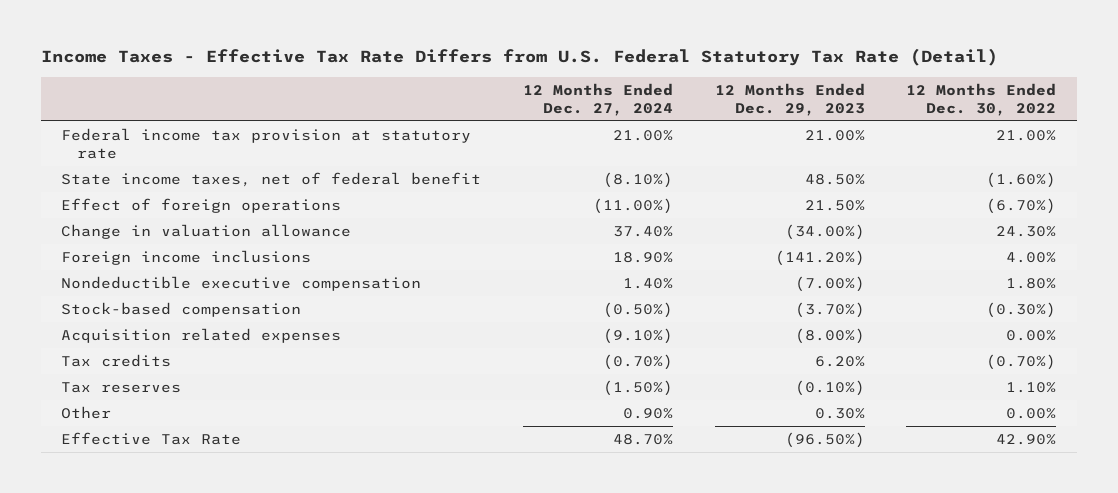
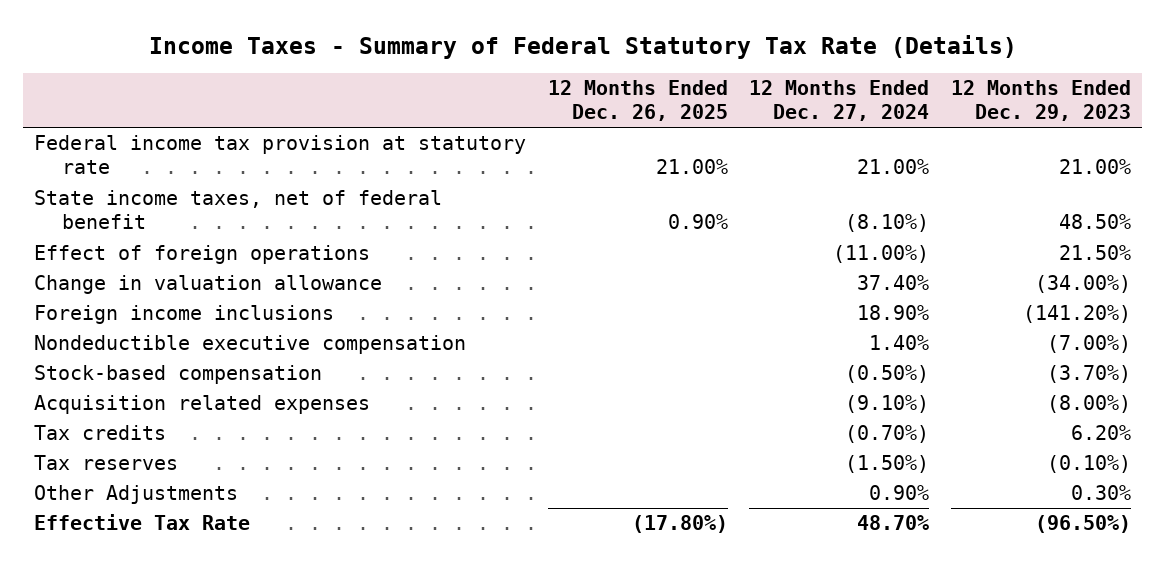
- Income Taxes - Effective Tax Rate Differs from U.S. Federal Statutory Tax Rate (Detail)
+ Income Taxes - Summary of Federal Statutory Tax Rate (Details)
- | 12 Months Ended Dec. 27, 2024 | 12 Months Ended Dec. 29, 2023 | 12 Months Ended Dec. 30, 2022
+ | 12 Months Ended Dec. 26, 2025 | 12 Months Ended Dec. 27, 2024 | 12 Months Ended Dec. 29, 2023
- Other | 0.90% | 0.30% | 0.00%
+ Other Adjustments | | 0.90% | 0.30%

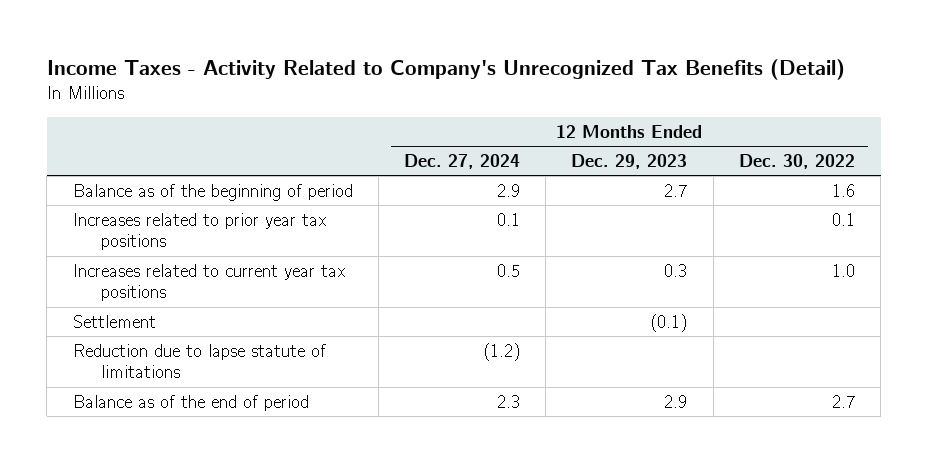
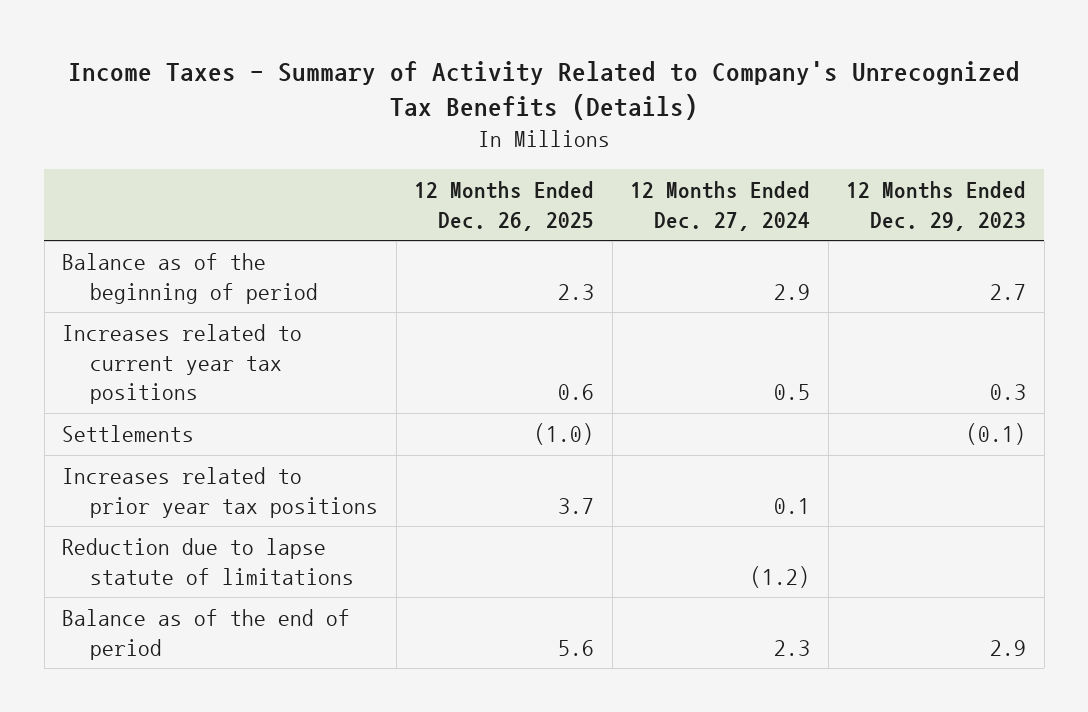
- Income Taxes - Activity Related to Company's Unrecognized Tax Benefits (Detail)
+ Income Taxes - Summary of Activity Related to Company's Unrecognized Tax Benefits (Details)
- | 12 Months Ended Dec. 27, 2024 | 12 Months Ended Dec. 29, 2023 | 12 Months Ended Dec. 30, 2022
+ | 12 Months Ended Dec. 26, 2025 | 12 Months Ended Dec. 27, 2024 | 12 Months Ended Dec. 29, 2023
- Settlement | | (0.1) |
+ Settlements | (1.0) | | (0.1)
moved down: Increases related to prior year tax positions | 3.7 | 0.1 |

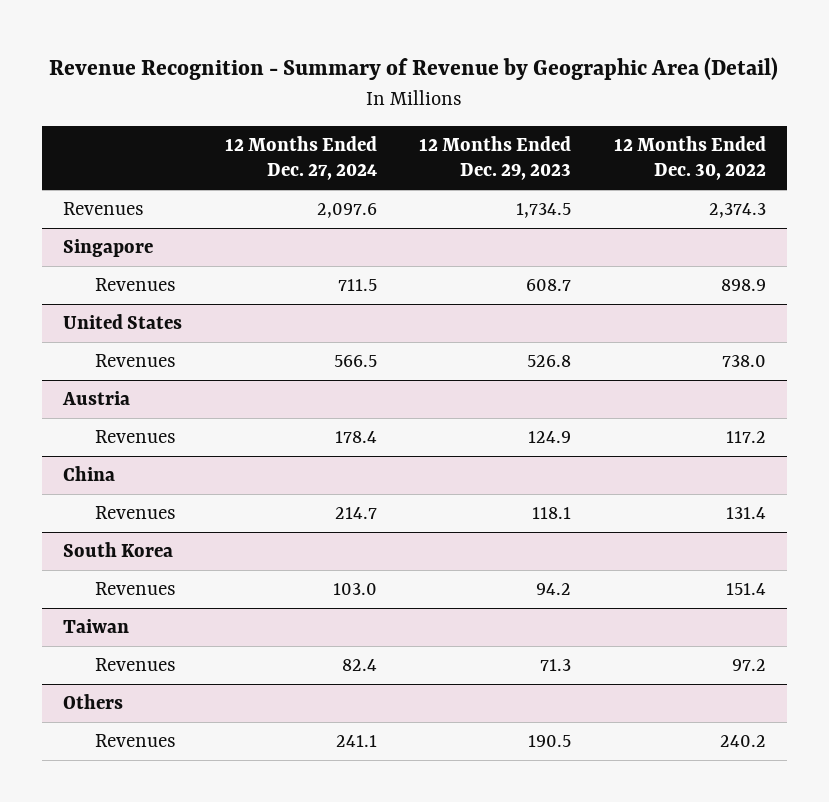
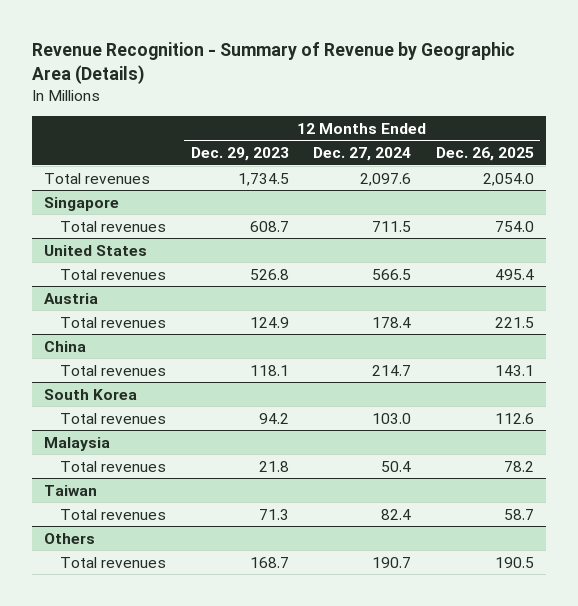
- Revenue Recognition - Summary of Revenue by Geographic Area (Detail)
+ Revenue Recognition - Summary of Revenue by Geographic Area (Details)
- | 12 Months Ended Dec. 27, 2024 | 12 Months Ended Dec. 29, 2023 | 12 Months Ended Dec. 30, 2022
+ | 12 Months Ended Dec. 29, 2023 | 12 Months Ended Dec. 27, 2024 | 12 Months Ended Dec. 26, 2025
- Revenues | 2,097.6 | 1,734.5 | 2,374.3
+ Total revenues | 1,734.5 | 2,097.6 | 2,054.0
@ Singapore
- Revenues | 711.5 | 608.7 | 898.9
+ Total revenues | 608.7 | 711.5 | 754.0
@ United States
- Revenues | 566.5 | 526.8 | 738.0
+ Total revenues | 526.8 | 566.5 | 495.4
@ Austria
- Revenues | 178.4 | 124.9 | 117.2
+ Total revenues | 124.9 | 178.4 | 221.5
@ China
- Revenues | 214.7 | 118.1 | 131.4
+ Total revenues | 118.1 | 214.7 | 143.1
@ South Korea
- Revenues | 103.0 | 94.2 | 151.4
+ Total revenues | 94.2 | 103.0 | 112.6
+ Malaysia
+ Total revenues | 21.8 | 50.4 | 78.2
@ Taiwan
- Revenues | 82.4 | 71.3 | 97.2
+ Total revenues | 71.3 | 82.4 | 58.7
@ Others
- Revenues | 241.1 | 190.5 | 240.2
+ Total revenues | 168.7 | 190.7 | 190.5

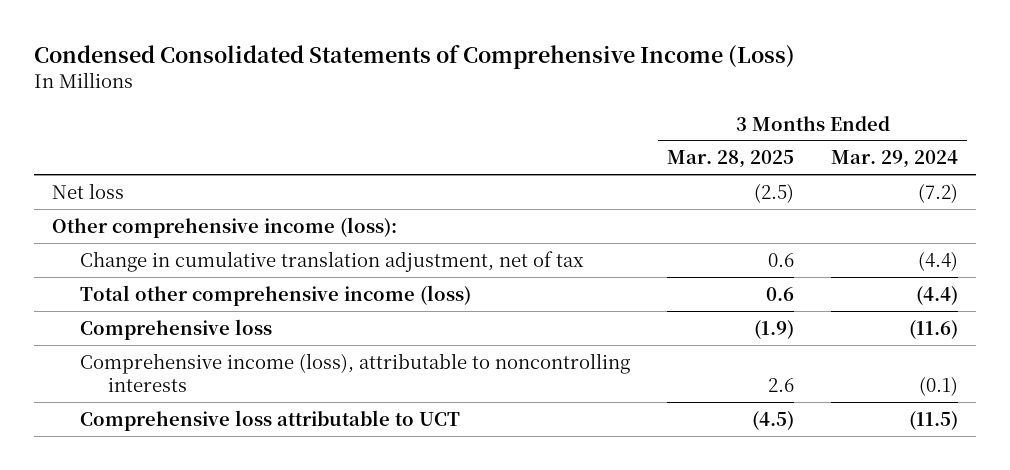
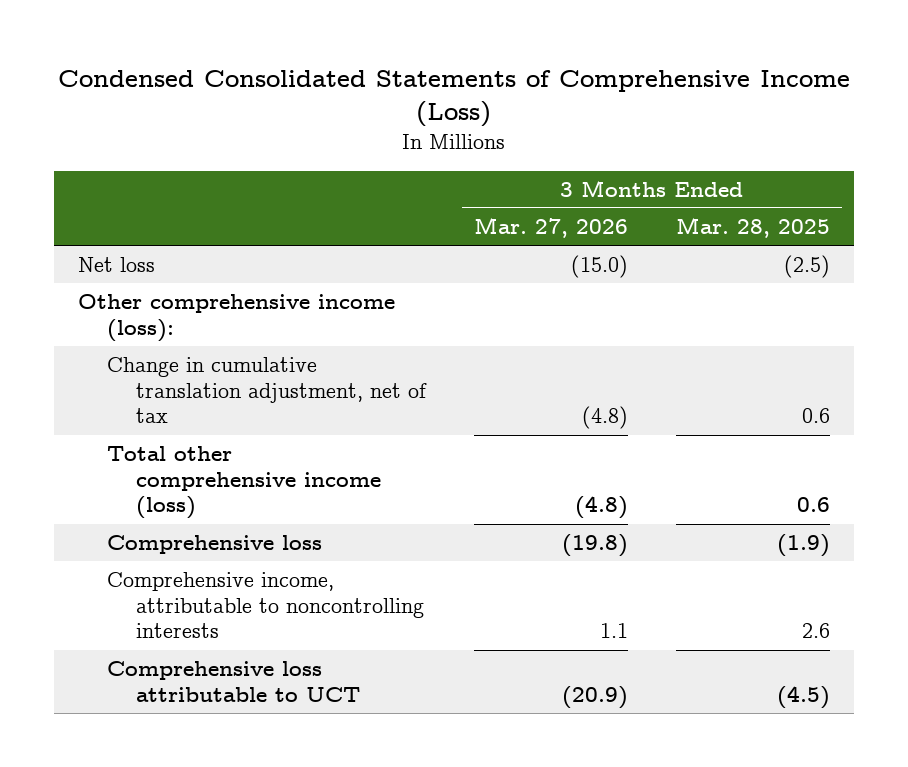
- | 3 Months Ended Mar. 28, 2025 | 3 Months Ended Mar. 29, 2024
+ | 3 Months Ended Mar. 27, 2026 | 3 Months Ended Mar. 28, 2025
- Comprehensive income (loss), attributable to noncontrolling interests | 2.6 | (0.1)
+ Comprehensive income, attributable to noncontrolling interests | 1.1 | 2.6

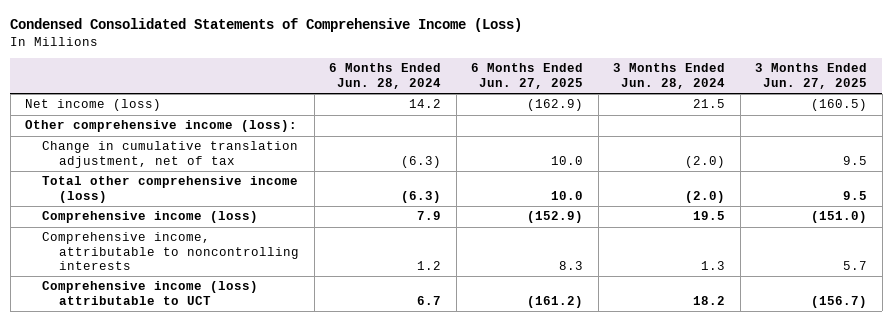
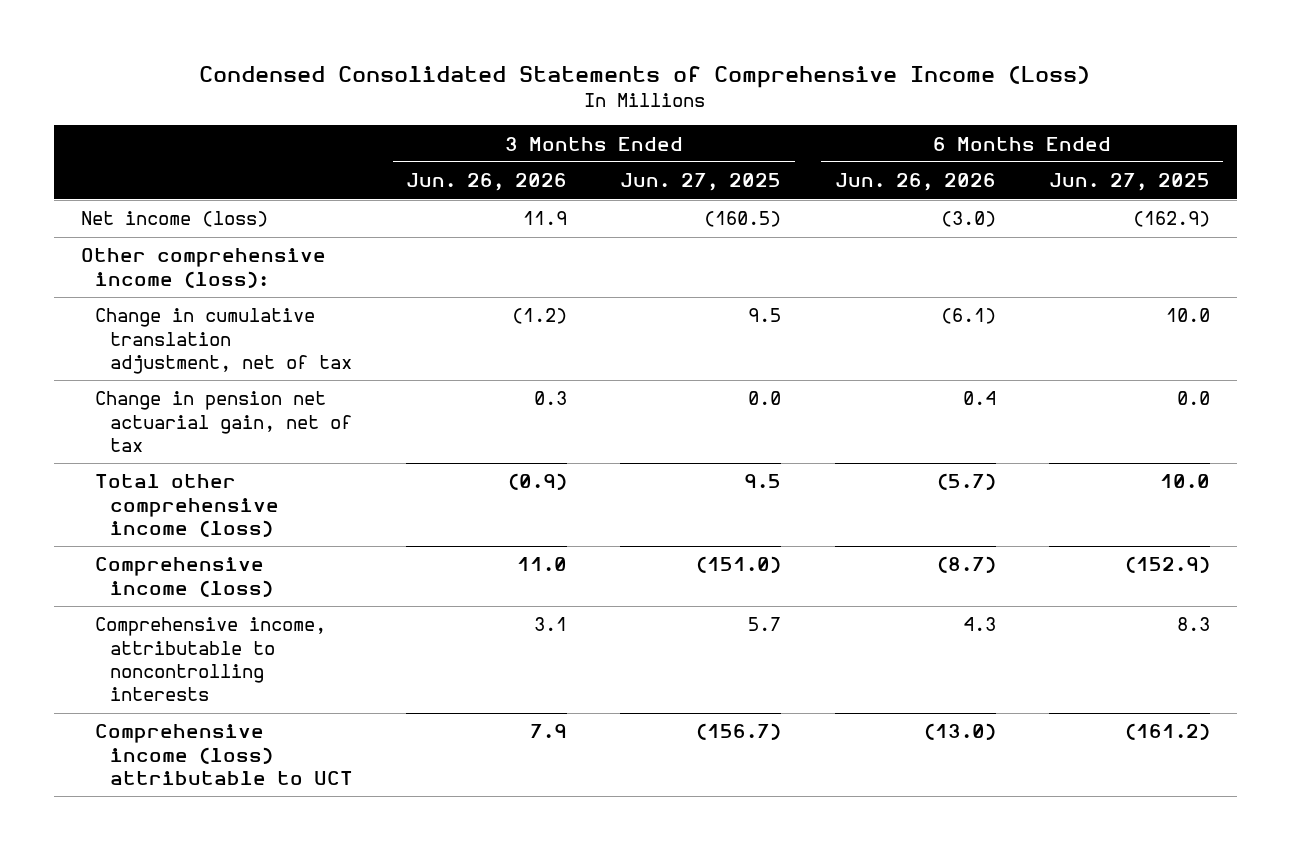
- | 6 Months Ended Jun. 28, 2024 | 6 Months Ended Jun. 27, 2025 | 3 Months Ended Jun. 28, 2024 | 3 Months Ended Jun. 27, 2025
+ | 3 Months Ended Jun. 26, 2026 | 3 Months Ended Jun. 27, 2025 | 6 Months Ended Jun. 26, 2026 | 6 Months Ended Jun. 27, 2025
+ Change in pension net actuarial gain, net of tax | 0.3 | 0.0 | 0.4 | 0.0

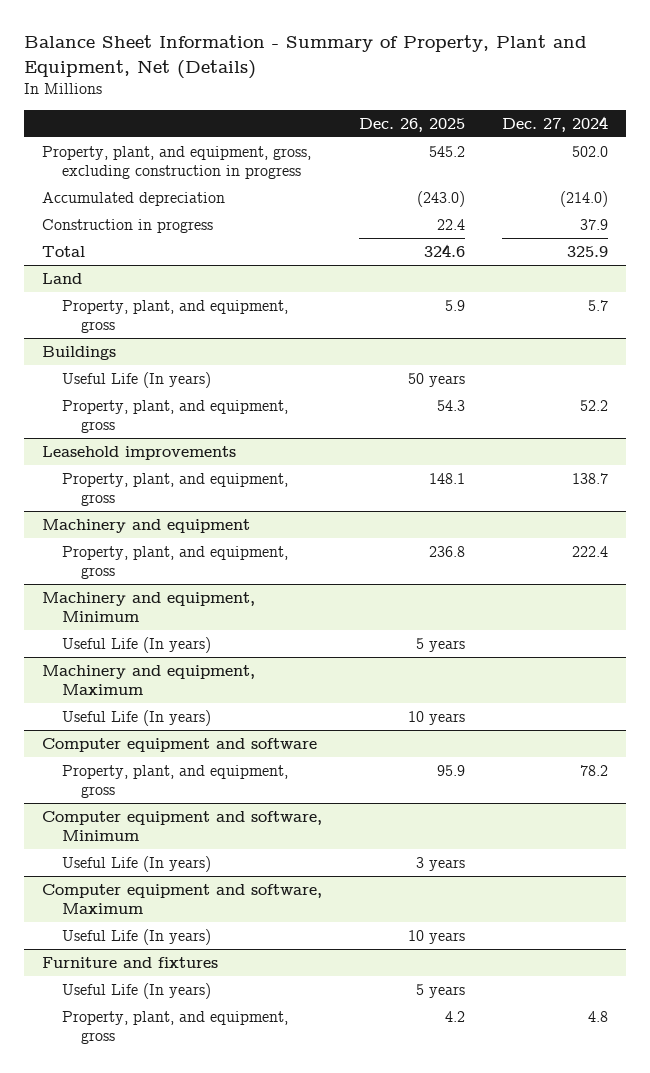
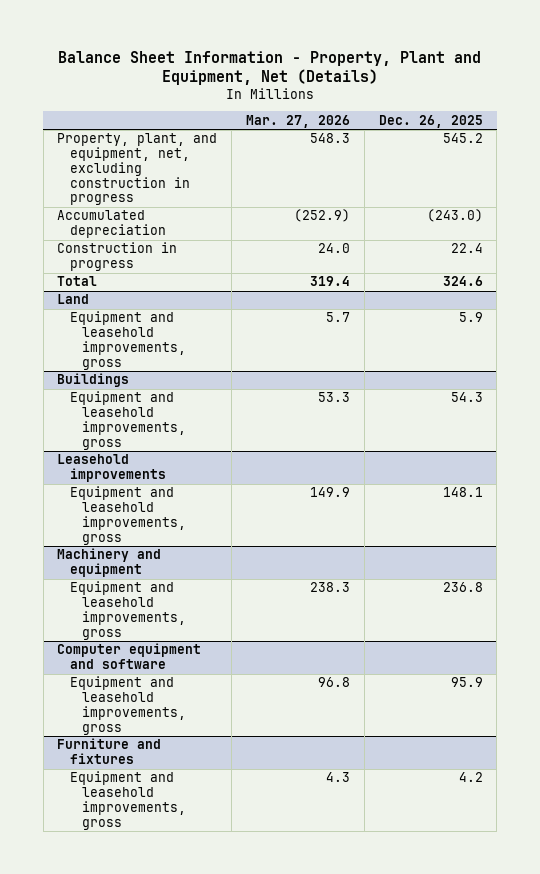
- Balance Sheet Information - Summary of Property, Plant and Equipment, Net (Details)
+ Balance Sheet Information - Property, Plant and Equipment, Net (Details)
- | Dec. 26, 2025 | Dec. 27, 2024
+ | Mar. 27, 2026 | Dec. 26, 2025
- Property, plant, and equipment, gross, excluding construction in progress | 545.2 | 502.0
+ Property, plant, and equipment, net, excluding construction in progress | 548.3 | 545.2
@ Land
- Property, plant, and equipment, gross | 5.9 | 5.7
+ Equipment and leasehold improvements, gross | 5.7 | 5.9
@ Buildings
- Useful Life (In years) | 50 years |
- Property, plant, and equipment, gross | 54.3 | 52.2
+ Equipment and leasehold improvements, gross | 53.3 | 54.3
@ Leasehold improvements
- Property, plant, and equipment, gross | 148.1 | 138.7
+ Equipment and leasehold improvements, gross | 149.9 | 148.1
@ Machinery and equipment
- Property, plant, and equipment, gross | 236.8 | 222.4
- Machinery and equipment, Minimum
- Useful Life (In years) | 5 years |
- Machinery and equipment, Maximum
- Useful Life (In years) | 10 years |
@ Machinery and equipment
+ Equipment and leasehold improvements, gross | 238.3 | 236.8
@ Computer equipment and software
- Property, plant, and equipment, gross | 95.9 | 78.2
- Computer equipment and software, Minimum
- Useful Life (In years) | 3 years |
- Computer equipment and software, Maximum
- Useful Life (In years) | 10 years |
@ Computer equipment and software
+ Equipment and leasehold improvements, gross | 96.8 | 95.9
@ Furniture and fixtures
- Useful Life (In years) | 5 years |
- Property, plant, and equipment, gross | 4.2 | 4.8
+ Equipment and leasehold improvements, gross | 4.3 | 4.2

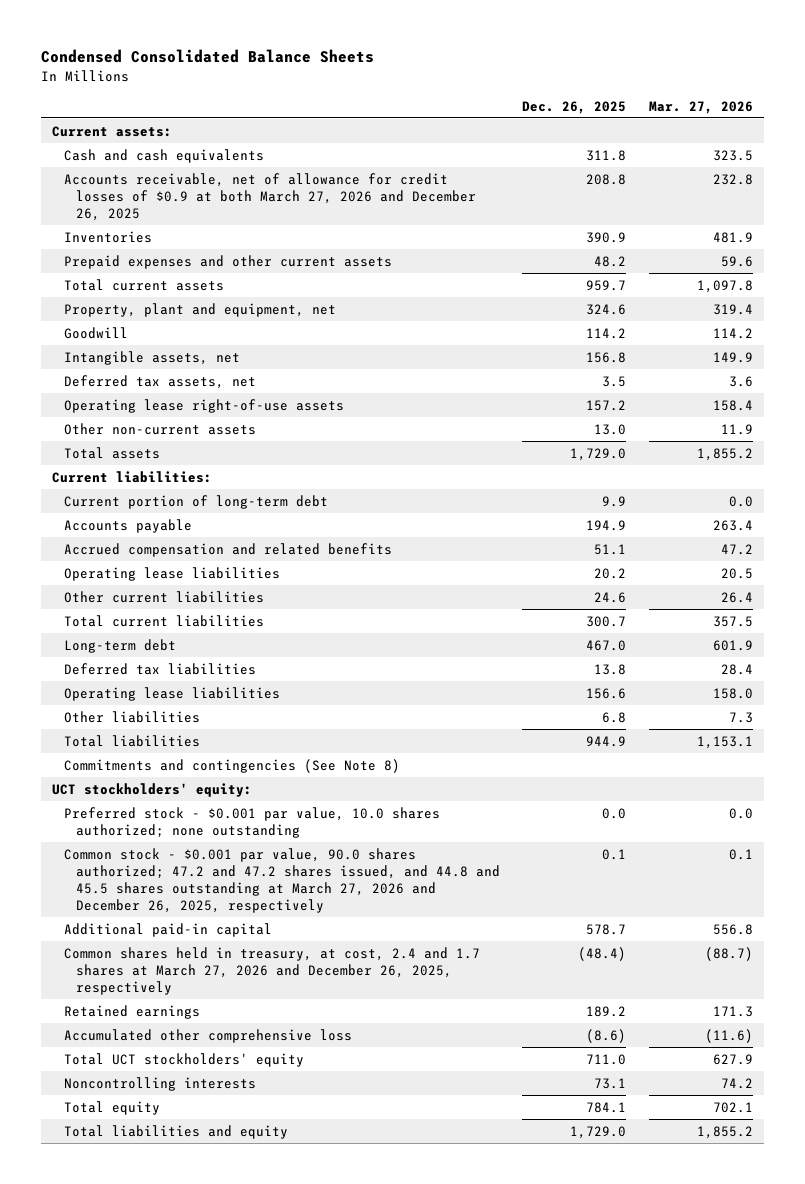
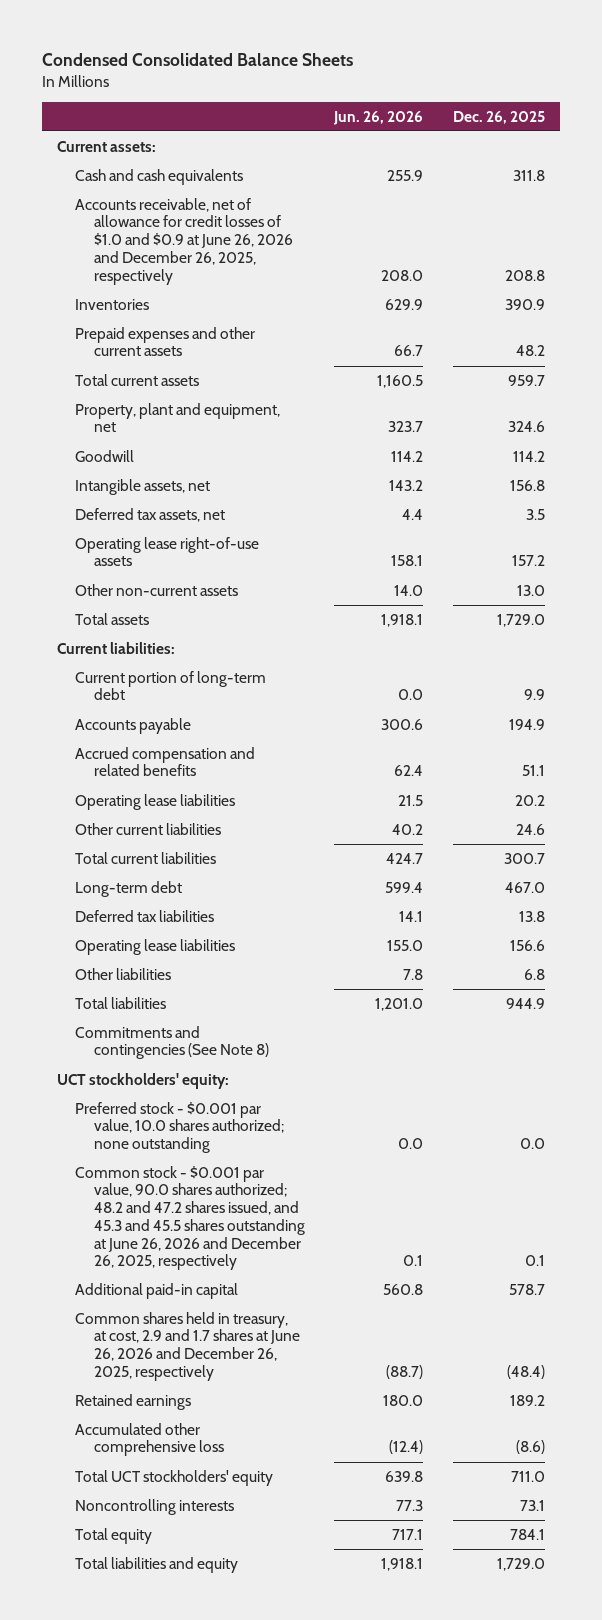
- | Dec. 26, 2025 | Mar. 27, 2026
+ | Jun. 26, 2026 | Dec. 26, 2025
- Accounts receivable, net of allowance for credit losses of $0.9 at both March 27, 2026 and December 26, 2025 | 208.8 | 232.8
+ Accounts receivable, net of allowance for credit losses of $1.0 and $0.9 at June 26, 2026 and December 26, 2025, respectively | 208.0 | 208.8
- Common stock - $0.001 par value, 90.0 shares authorized; 47.2 and 47.2 shares issued, and 44.8 and 45.5 shares outstanding at March 27, 2026 and December 26, 2025, respectively | 0.1 | 0.1
+ Common stock - $0.001 par value, 90.0 shares authorized; 48.2 and 47.2 shares issued, and 45.3 and 45.5 shares outstanding at June 26, 2026 and December 26, 2025, respectively | 0.1 | 0.1
- Common shares held in treasury, at cost, 2.4 and 1.7 shares at March 27, 2026 and December 26, 2025, respectively | (48.4) | (88.7)
+ Common shares held in treasury, at cost, 2.9 and 1.7 shares at June 26, 2026 and December 26, 2025, respectively | (88.7) | (48.4)

